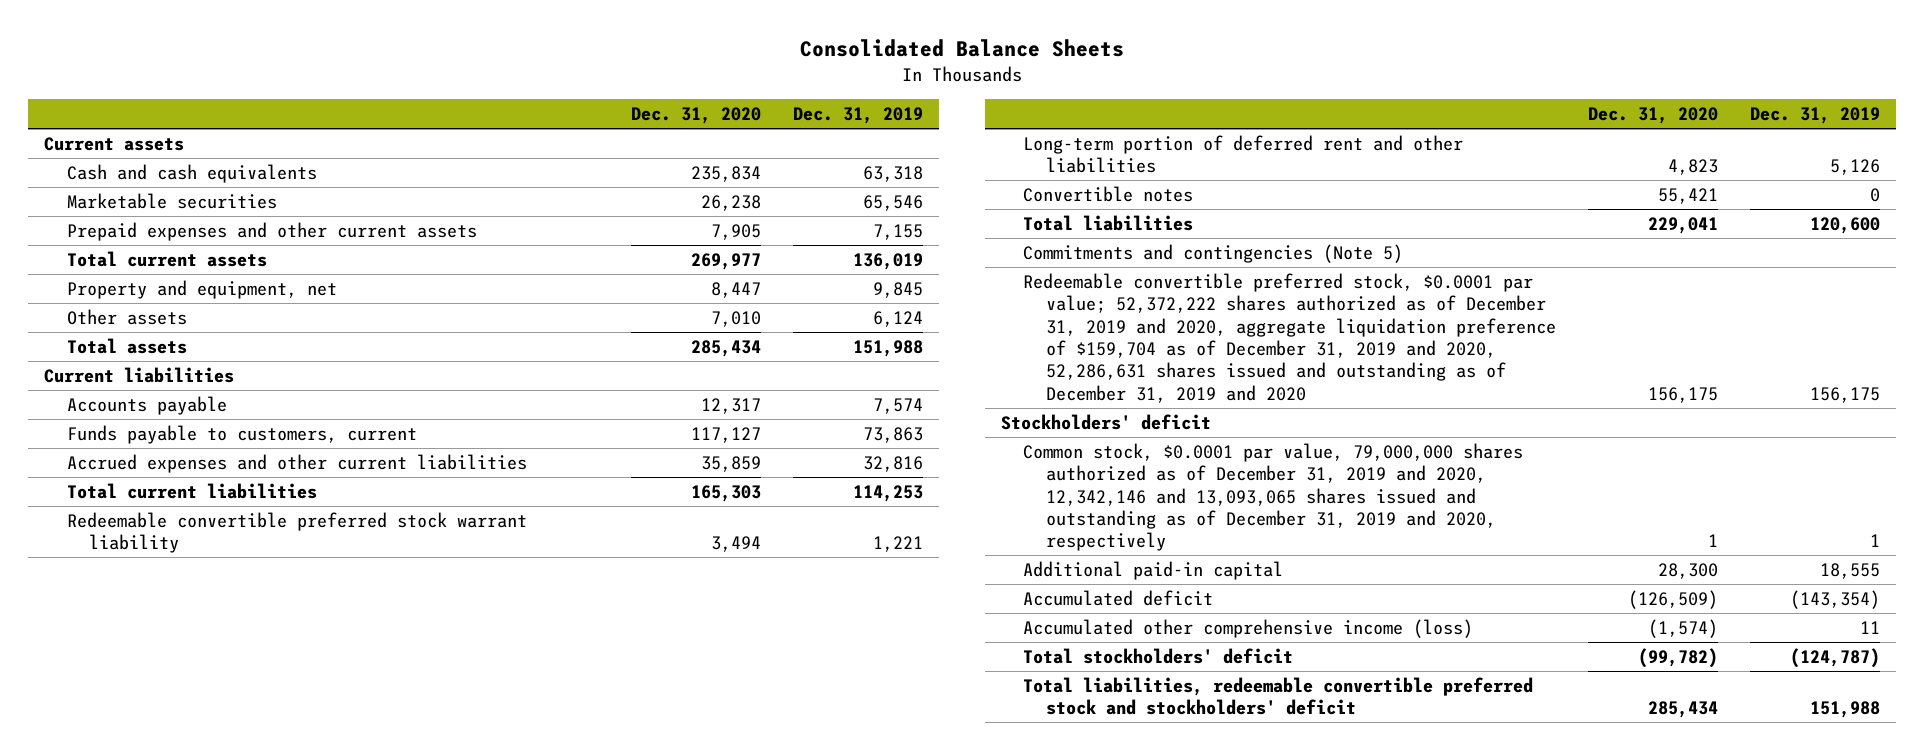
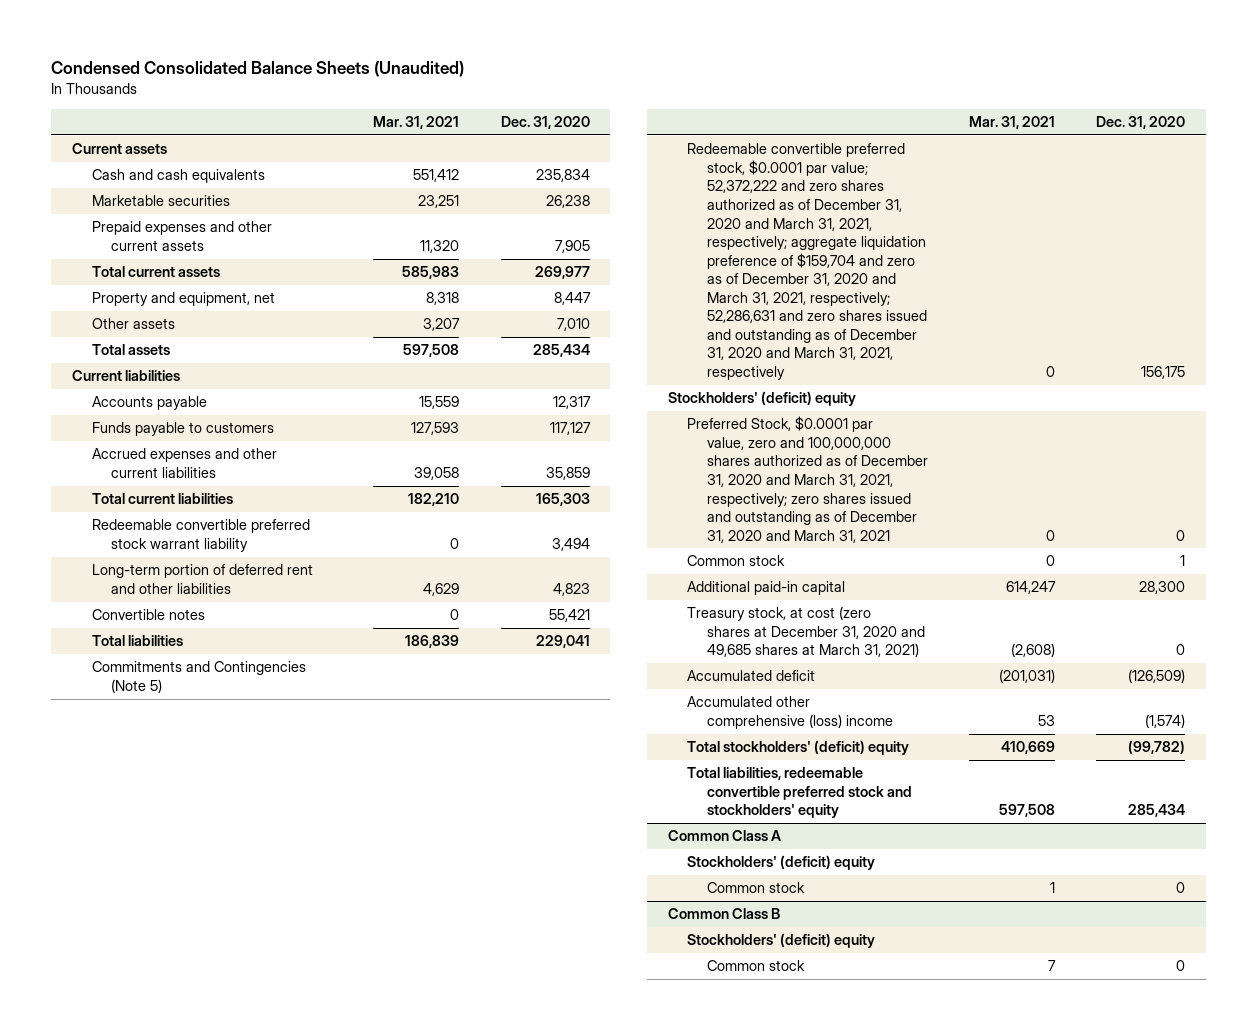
- Consolidated Balance Sheets
+ Condensed Consolidated Balance Sheets (Unaudited)
- | Dec. 31, 2020 | Dec. 31, 2019
+ | Mar. 31, 2021 | Dec. 31, 2020
- Funds payable to customers, current | 117,127 | 73,863
+ Funds payable to customers | 127,593 | 117,127
- Commitments and contingencies (Note 5)
- Redeemable convertible preferred stock, $0.0001 par value; 52,372,222 shares authorized as of December 31, 2019 and 2020, aggregate liquidation preference of $159,704 as of December 31, 2019 and 2020, 52,286,631 shares issued and outstanding as of December 31, 2019 and 2020 | 156,175 | 156,175
- Stockholders' deficit
- Common stock, $0.0001 par value, 79,000,000 shares authorized as of December 31, 2019 and 2020, 12,342,146 and 13,093,065 shares issued and outstanding as of December 31, 2019 and 2020, respectively | 1 | 1
+ Commitments and Contingencies (Note 5)
+ Redeemable convertible preferred stock, $0.0001 par value; 52,372,222 and zero shares authorized as of December 31, 2020 and March 31, 2021, respectively; aggregate liquidation preference of $159,704 and zero as of December 31, 2020 and March 31, 2021, respectively; 52,286,631 and zero shares issued and outstanding as of December 31, 2020 and March 31, 2021, respectively | 0 | 156,175
+ Stockholders' (deficit) equity
+ Preferred Stock, $0.0001 par value, zero and 100,000,000 shares authorized as of December 31, 2020 and March 31, 2021, respectively; zero shares issued and outstanding as of December 31, 2020 and March 31, 2021 | 0 | 0
+ Common stock | 0 | 1
+ Treasury stock, at cost (zero shares at December 31, 2020 and 49,685 shares at March 31, 2021) | (2,608) | 0
- Accumulated other comprehensive income (loss) | (1,574) | 11
- Total stockholders' deficit | (99,782) | (124,787)
- Total liabilities, redeemable convertible preferred stock and stockholders' deficit | 285,434 | 151,988
+ Accumulated other comprehensive (loss) income | 53 | (1,574)
+ Total stockholders' (deficit) equity | 410,669 | (99,782)
+ Total liabilities, redeemable convertible preferred stock and stockholders' equity | 597,508 | 285,434
+ Common Class A
+ Stockholders' (deficit) equity
+ Common stock | 1 | 0
+ Common Class B
+ Stockholders' (deficit) equity
+ Common stock | 7 | 0

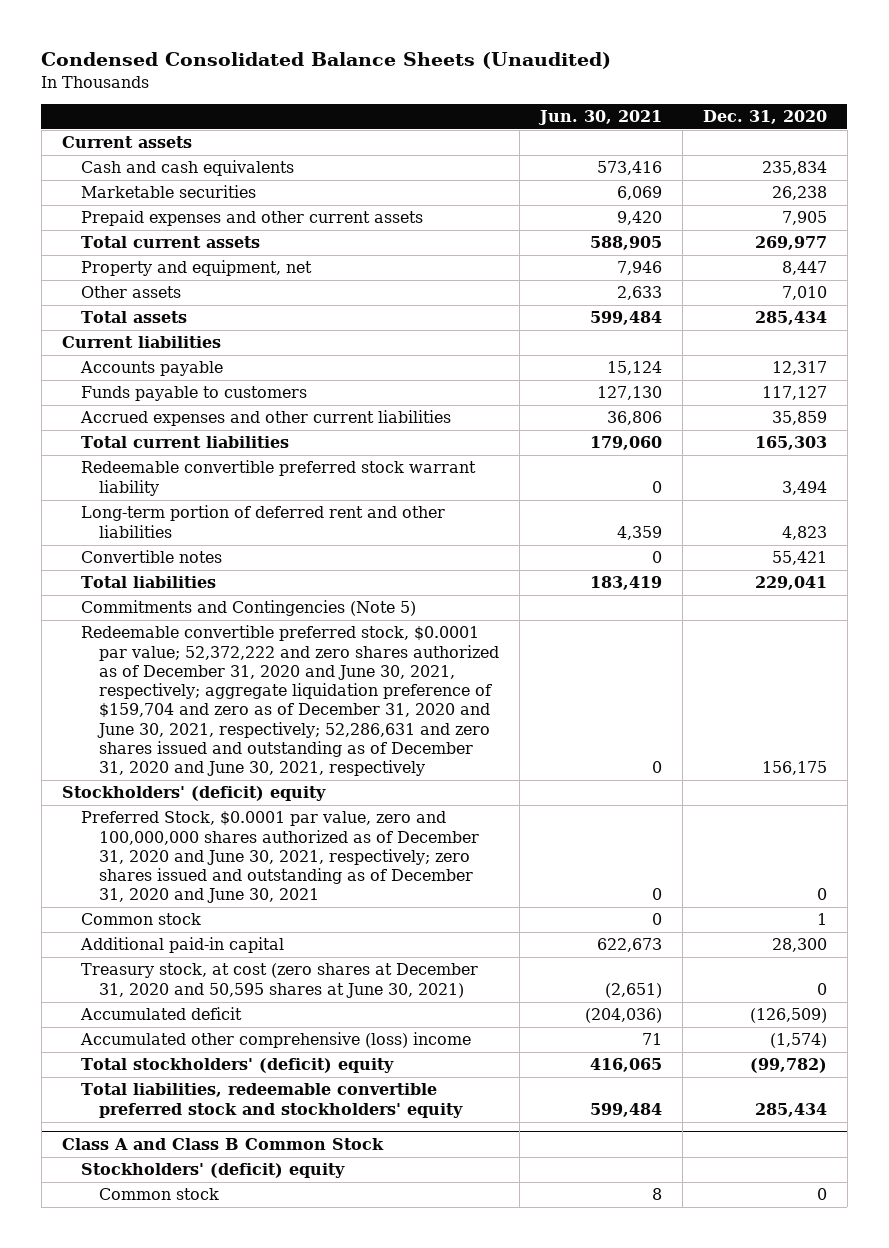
- | Mar. 31, 2021 | Dec. 31, 2020
+ | Jun. 30, 2021 | Dec. 31, 2020
- Redeemable convertible preferred stock, $0.0001 par value; 52,372,222 and zero shares authorized as of December 31, 2020 and March 31, 2021, respectively; aggregate liquidation preference of $159,704 and zero as of December 31, 2020 and March 31, 2021, respectively; 52,286,631 and zero shares issued and outstanding as of December 31, 2020 and March 31, 2021, respectively | 0 | 156,175
+ Redeemable convertible preferred stock, $0.0001 par value; 52,372,222 and zero shares authorized as of December 31, 2020 and June 30, 2021, respectively; aggregate liquidation preference of $159,704 and zero as of December 31, 2020 and June 30, 2021, respectively; 52,286,631 and zero shares issued and outstanding as of December 31, 2020 and June 30, 2021, respectively | 0 | 156,175
- Preferred Stock, $0.0001 par value, zero and 100,000,000 shares authorized as of December 31, 2020 and March 31, 2021, respectively; zero shares issued and outstanding as of December 31, 2020 and March 31, 2021 | 0 | 0
+ Preferred Stock, $0.0001 par value, zero and 100,000,000 shares authorized as of December 31, 2020 and June 30, 2021, respectively; zero shares issued and outstanding as of December 31, 2020 and June 30, 2021 | 0 | 0
- Treasury stock, at cost (zero shares at December 31, 2020 and 49,685 shares at March 31, 2021) | (2,608) | 0
+ Treasury stock, at cost (zero shares at December 31, 2020 and 50,595 shares at June 30, 2021) | (2,651) | 0
- Common Class A
- Stockholders' (deficit) equity
- Common stock | 1 | 0
- Common Class B
+ Class A and Class B Common Stock

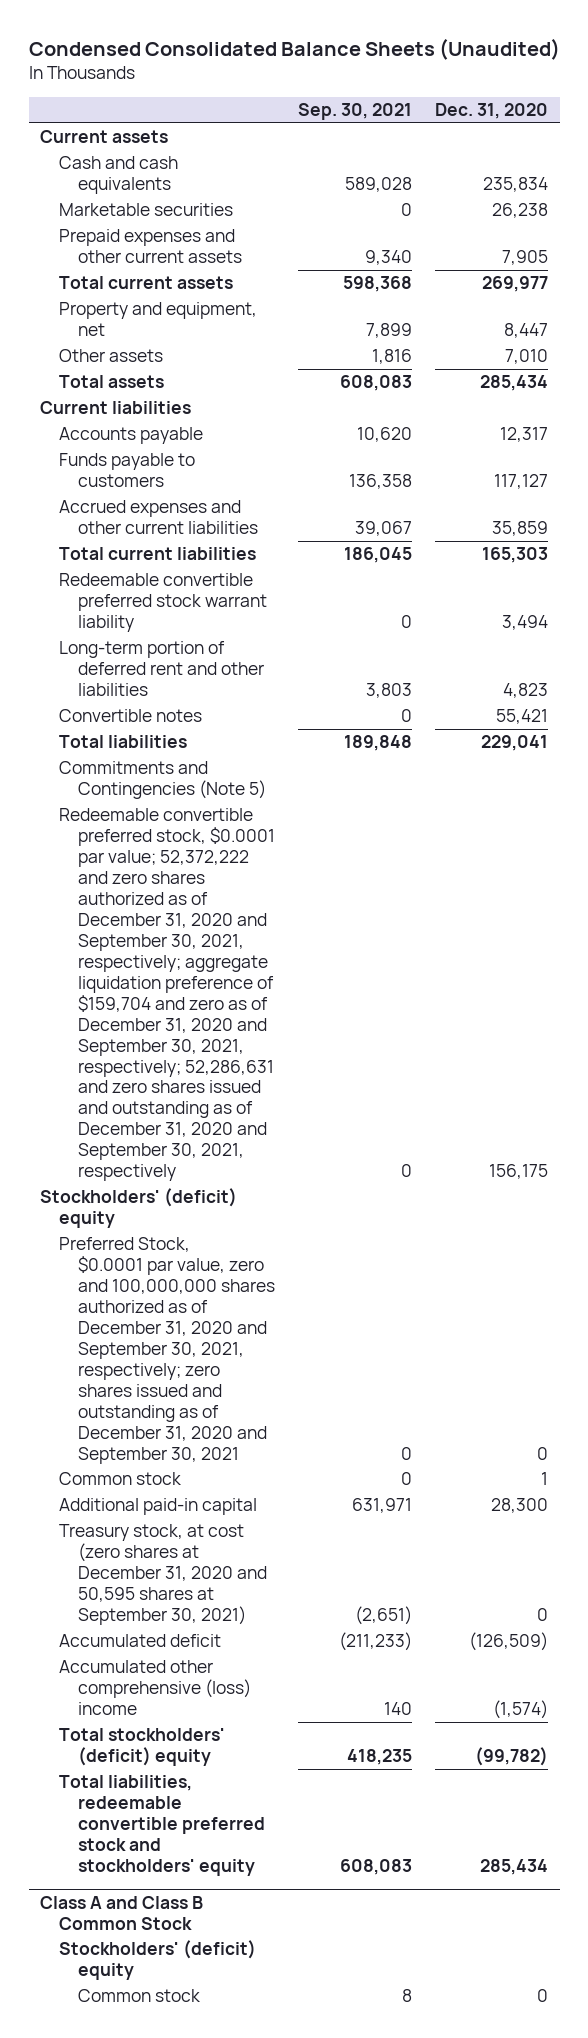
- | Jun. 30, 2021 | Dec. 31, 2020
+ | Sep. 30, 2021 | Dec. 31, 2020
- Redeemable convertible preferred stock, $0.0001 par value; 52,372,222 and zero shares authorized as of December 31, 2020 and June 30, 2021, respectively; aggregate liquidation preference of $159,704 and zero as of December 31, 2020 and June 30, 2021, respectively; 52,286,631 and zero shares issued and outstanding as of December 31, 2020 and June 30, 2021, respectively | 0 | 156,175
+ Redeemable convertible preferred stock, $0.0001 par value; 52,372,222 and zero shares authorized as of December 31, 2020 and September 30, 2021, respectively; aggregate liquidation preference of $159,704 and zero as of December 31, 2020 and September 30, 2021, respectively; 52,286,631 and zero shares issued and outstanding as of December 31, 2020 and September 30, 2021, respectively | 0 | 156,175
- Preferred Stock, $0.0001 par value, zero and 100,000,000 shares authorized as of December 31, 2020 and June 30, 2021, respectively; zero shares issued and outstanding as of December 31, 2020 and June 30, 2021 | 0 | 0
+ Preferred Stock, $0.0001 par value, zero and 100,000,000 shares authorized as of December 31, 2020 and September 30, 2021, respectively; zero shares issued and outstanding as of December 31, 2020 and September 30, 2021 | 0 | 0
- Treasury stock, at cost (zero shares at December 31, 2020 and 50,595 shares at June 30, 2021) | (2,651) | 0
+ Treasury stock, at cost (zero shares at December 31, 2020 and 50,595 shares at September 30, 2021) | (2,651) | 0

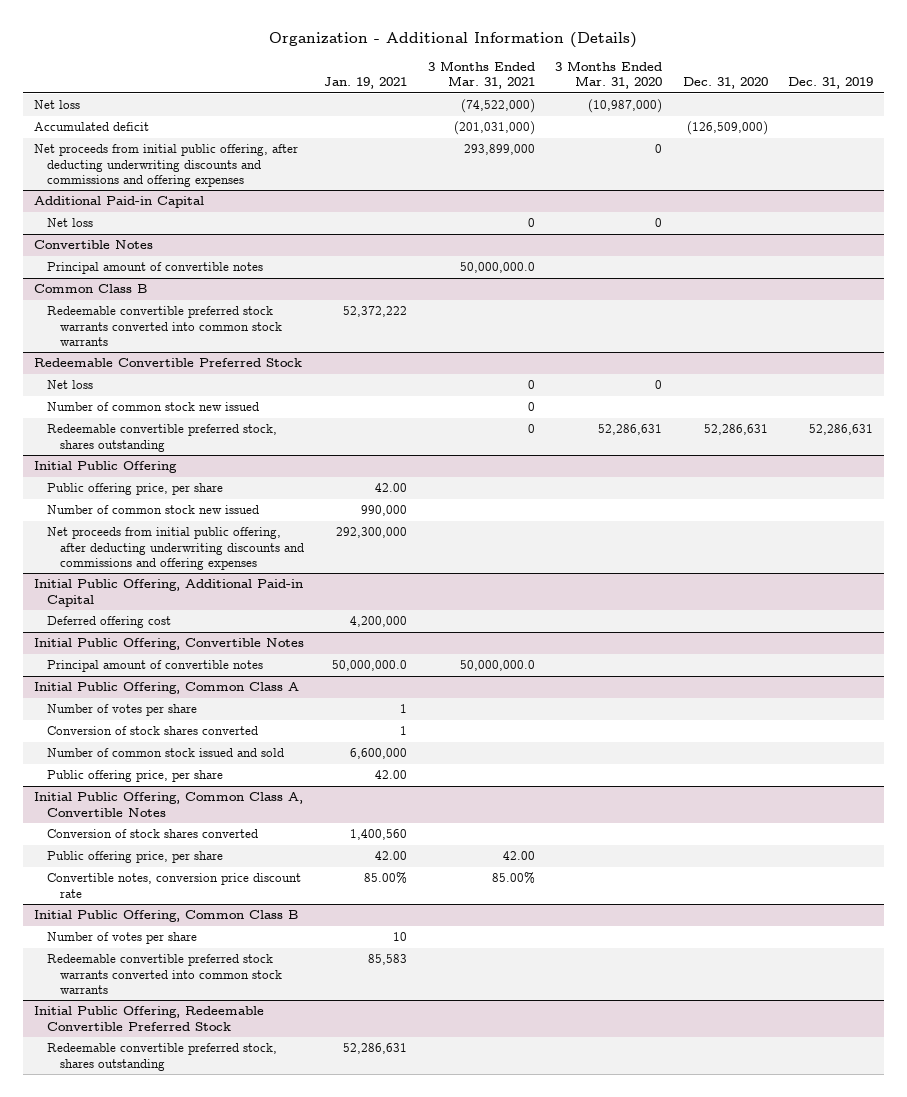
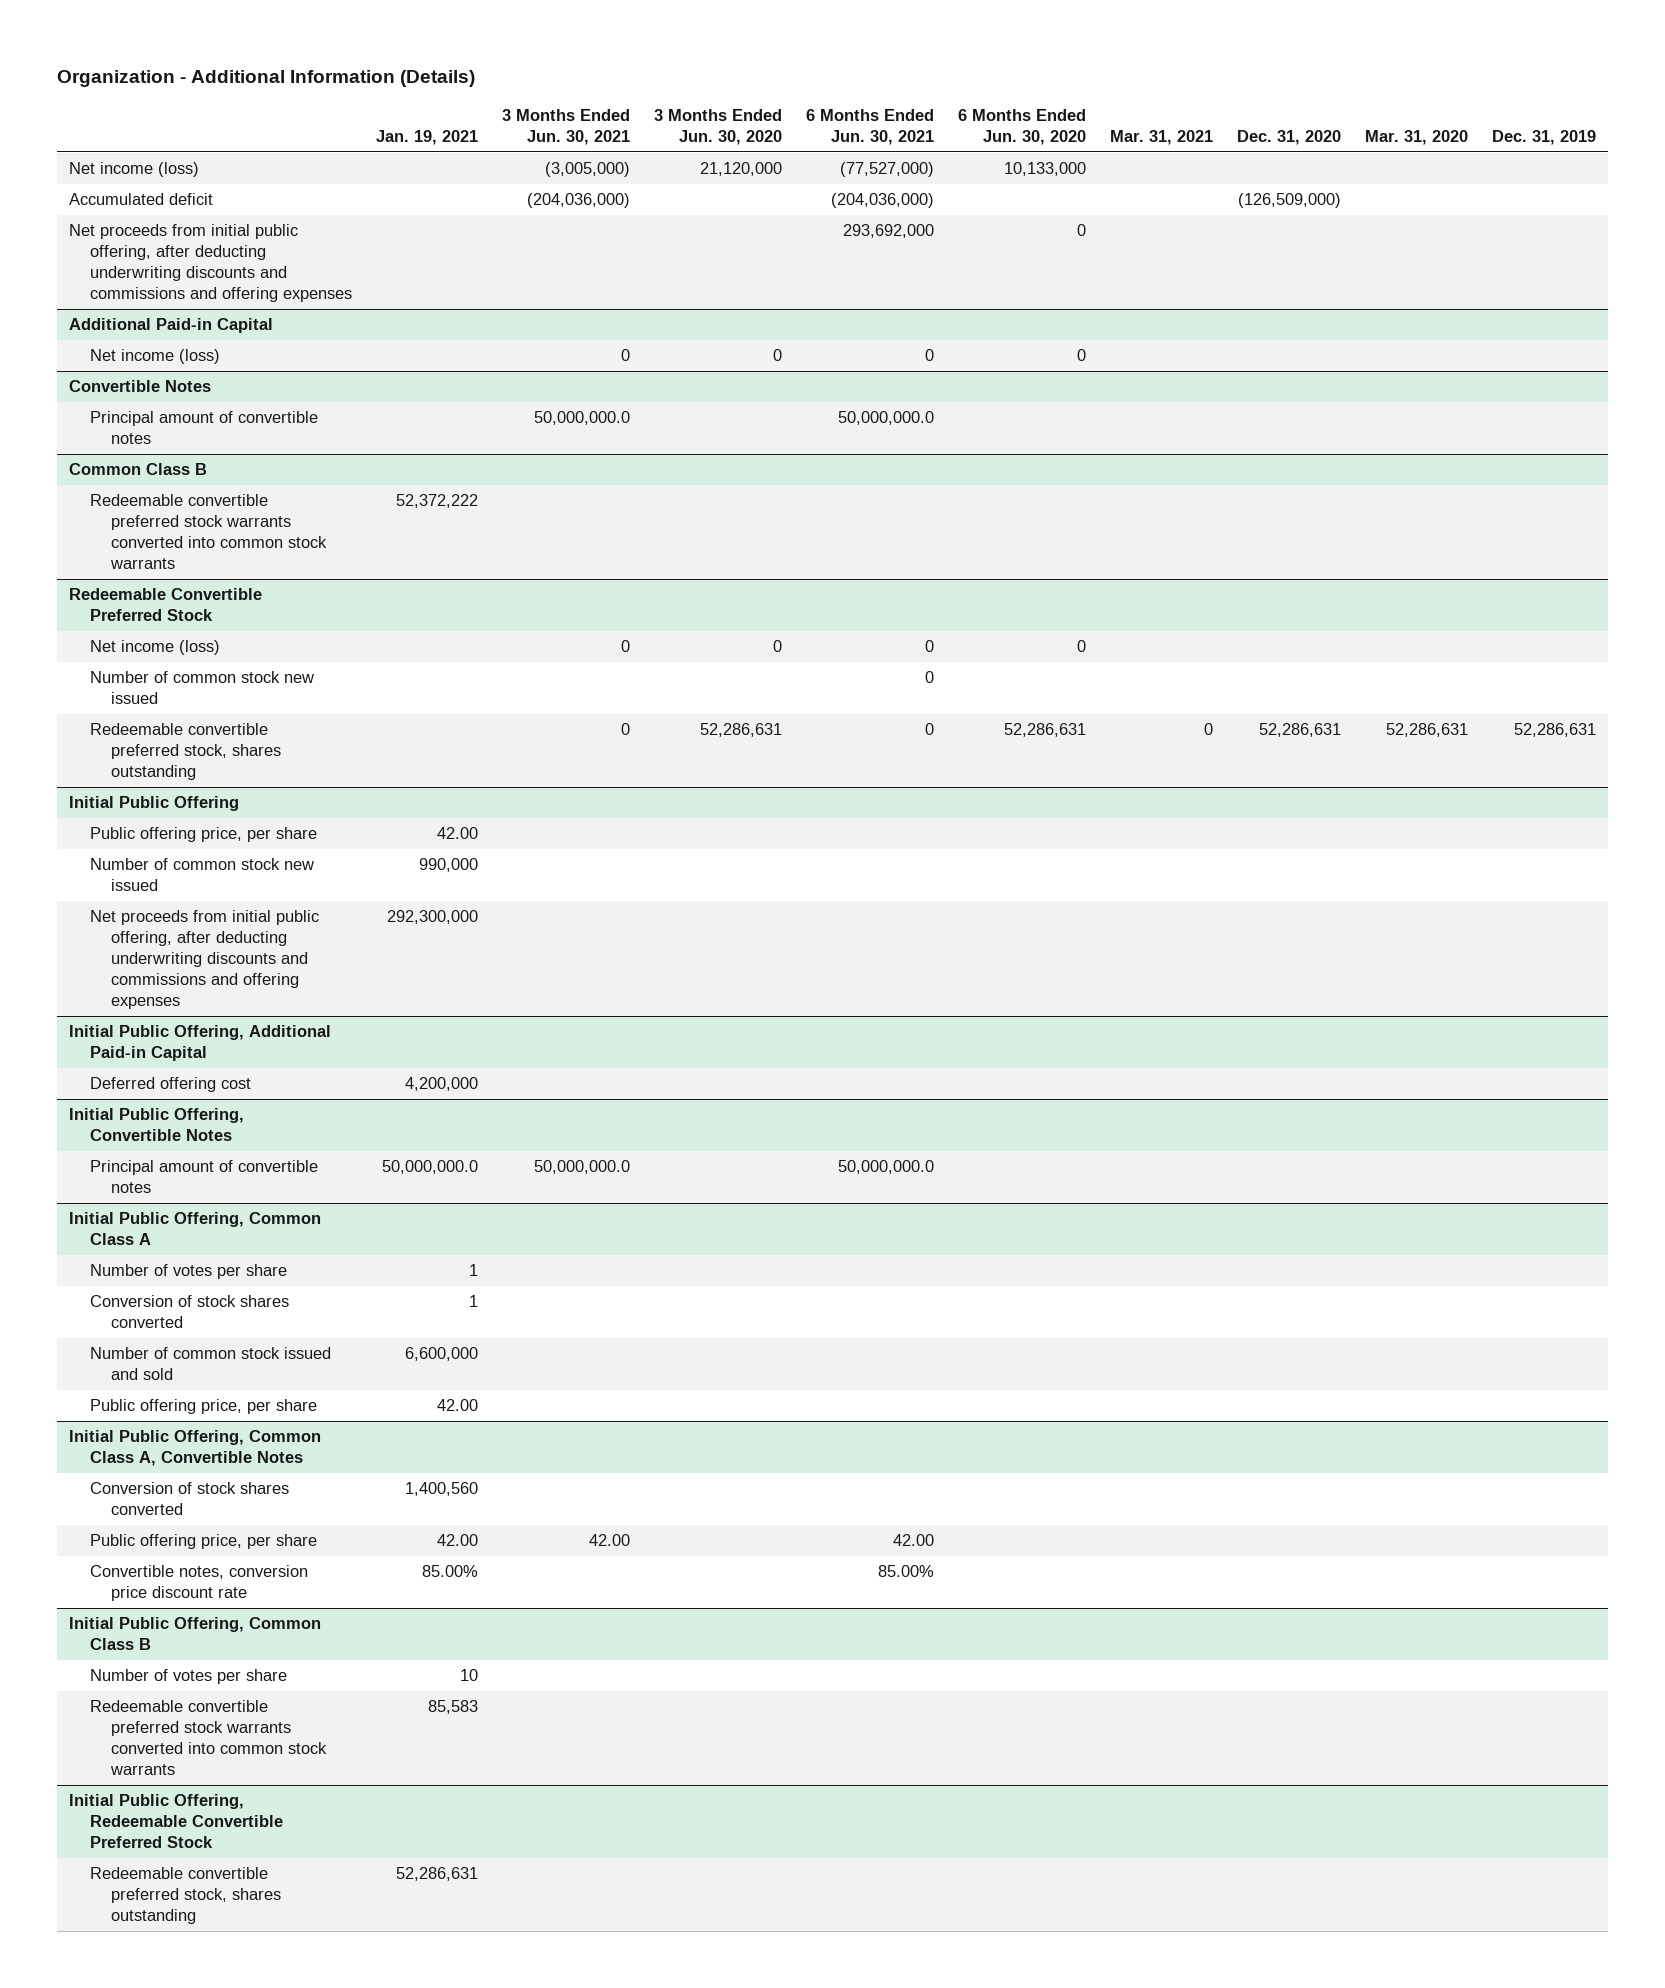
- | Jan. 19, 2021 | 3 Months Ended Mar. 31, 2021 | 3 Months Ended Mar. 31, 2020 | Dec. 31, 2020 | Dec. 31, 2019
+ | Jan. 19, 2021 | 3 Months Ended Jun. 30, 2021 | 3 Months Ended Jun. 30, 2020 | 6 Months Ended Jun. 30, 2021 | 6 Months Ended Jun. 30, 2020 | Mar. 31, 2021 | Dec. 31, 2020 | Mar. 31, 2020 | Dec. 31, 2019
- Net loss | | (74,522,000) | (10,987,000) | |
+ Net income (loss) | | (3,005,000) | 21,120,000 | (77,527,000) | 10,133,000 | | | |
@ Additional Paid-in Capital
- Net loss | | 0 | 0 | |
+ Net income (loss) | | 0 | 0 | 0 | 0 | | | |
@ Redeemable Convertible Preferred Stock
- Net loss | | 0 | 0 | |
+ Net income (loss) | | 0 | 0 | 0 | 0 | | | |

